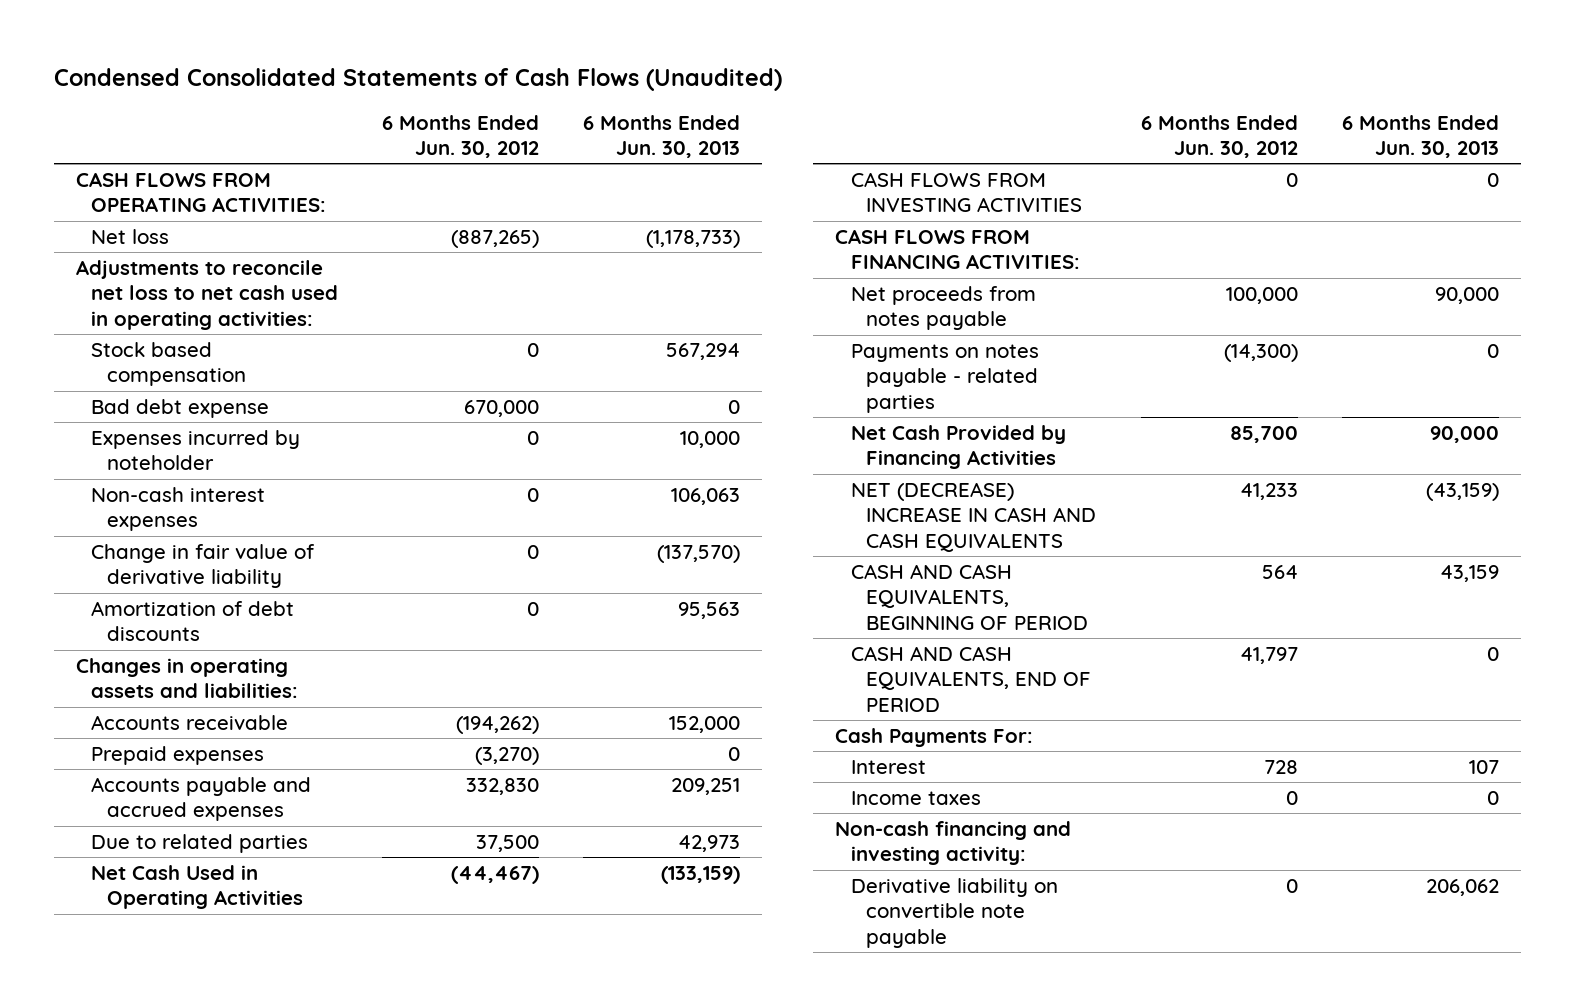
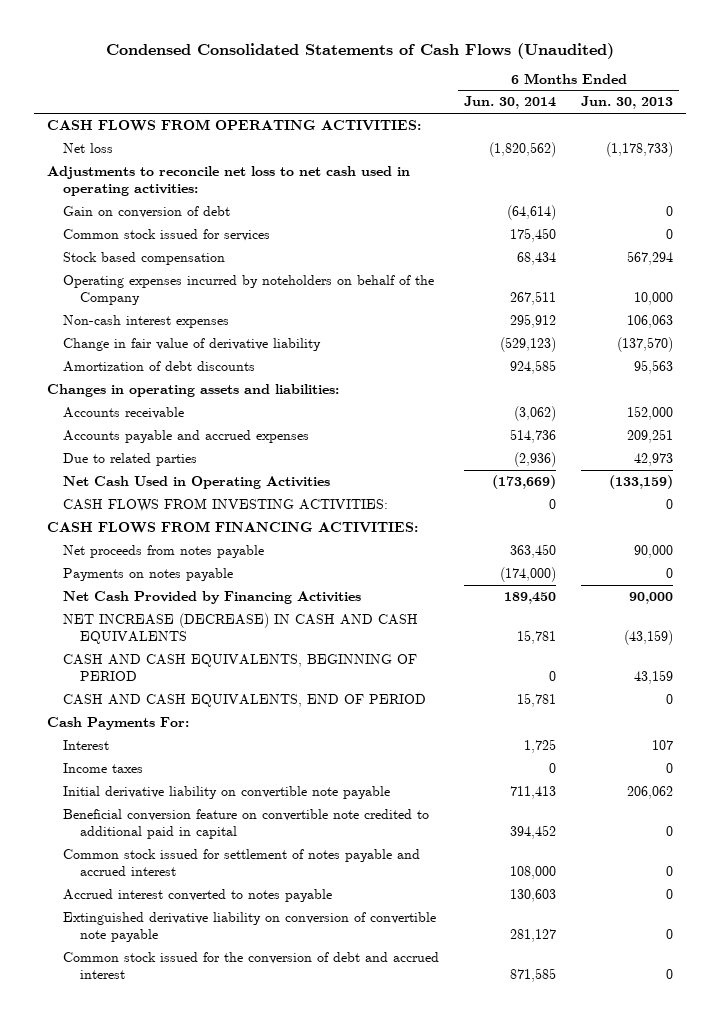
- | 6 Months Ended Jun. 30, 2012 | 6 Months Ended Jun. 30, 2013
+ | 6 Months Ended Jun. 30, 2014 | 6 Months Ended Jun. 30, 2013
+ Gain on conversion of debt | (64,614) | 0
+ Common stock issued for services | 175,450 | 0
- Bad debt expense | 670,000 | 0
- Expenses incurred by noteholder | 0 | 10,000
+ Operating expenses incurred by noteholders on behalf of the Company | 267,511 | 10,000
- Prepaid expenses | (3,270) | 0
- CASH FLOWS FROM INVESTING ACTIVITIES | 0 | 0
+ CASH FLOWS FROM INVESTING ACTIVITIES: | 0 | 0
- Payments on notes payable - related parties | (14,300) | 0
+ Payments on notes payable | (174,000) | 0
- NET (DECREASE) INCREASE IN CASH AND CASH EQUIVALENTS | 41,233 | (43,159)
+ NET INCREASE (DECREASE) IN CASH AND CASH EQUIVALENTS | 15,781 | (43,159)
- Non-cash financing and investing activity:
- Derivative liability on convertible note payable | 0 | 206,062
+ Initial derivative liability on convertible note payable | 711,413 | 206,062
+ Beneficial conversion feature on convertible note credited to additional paid in capital | 394,452 | 0
+ Common stock issued for settlement of notes payable and accrued interest | 108,000 | 0
+ Accrued interest converted to notes payable | 130,603 | 0
+ Extinguished derivative liability on conversion of convertible note payable | 281,127 | 0
+ Common stock issued for the conversion of debt and accrued interest | 871,585 | 0

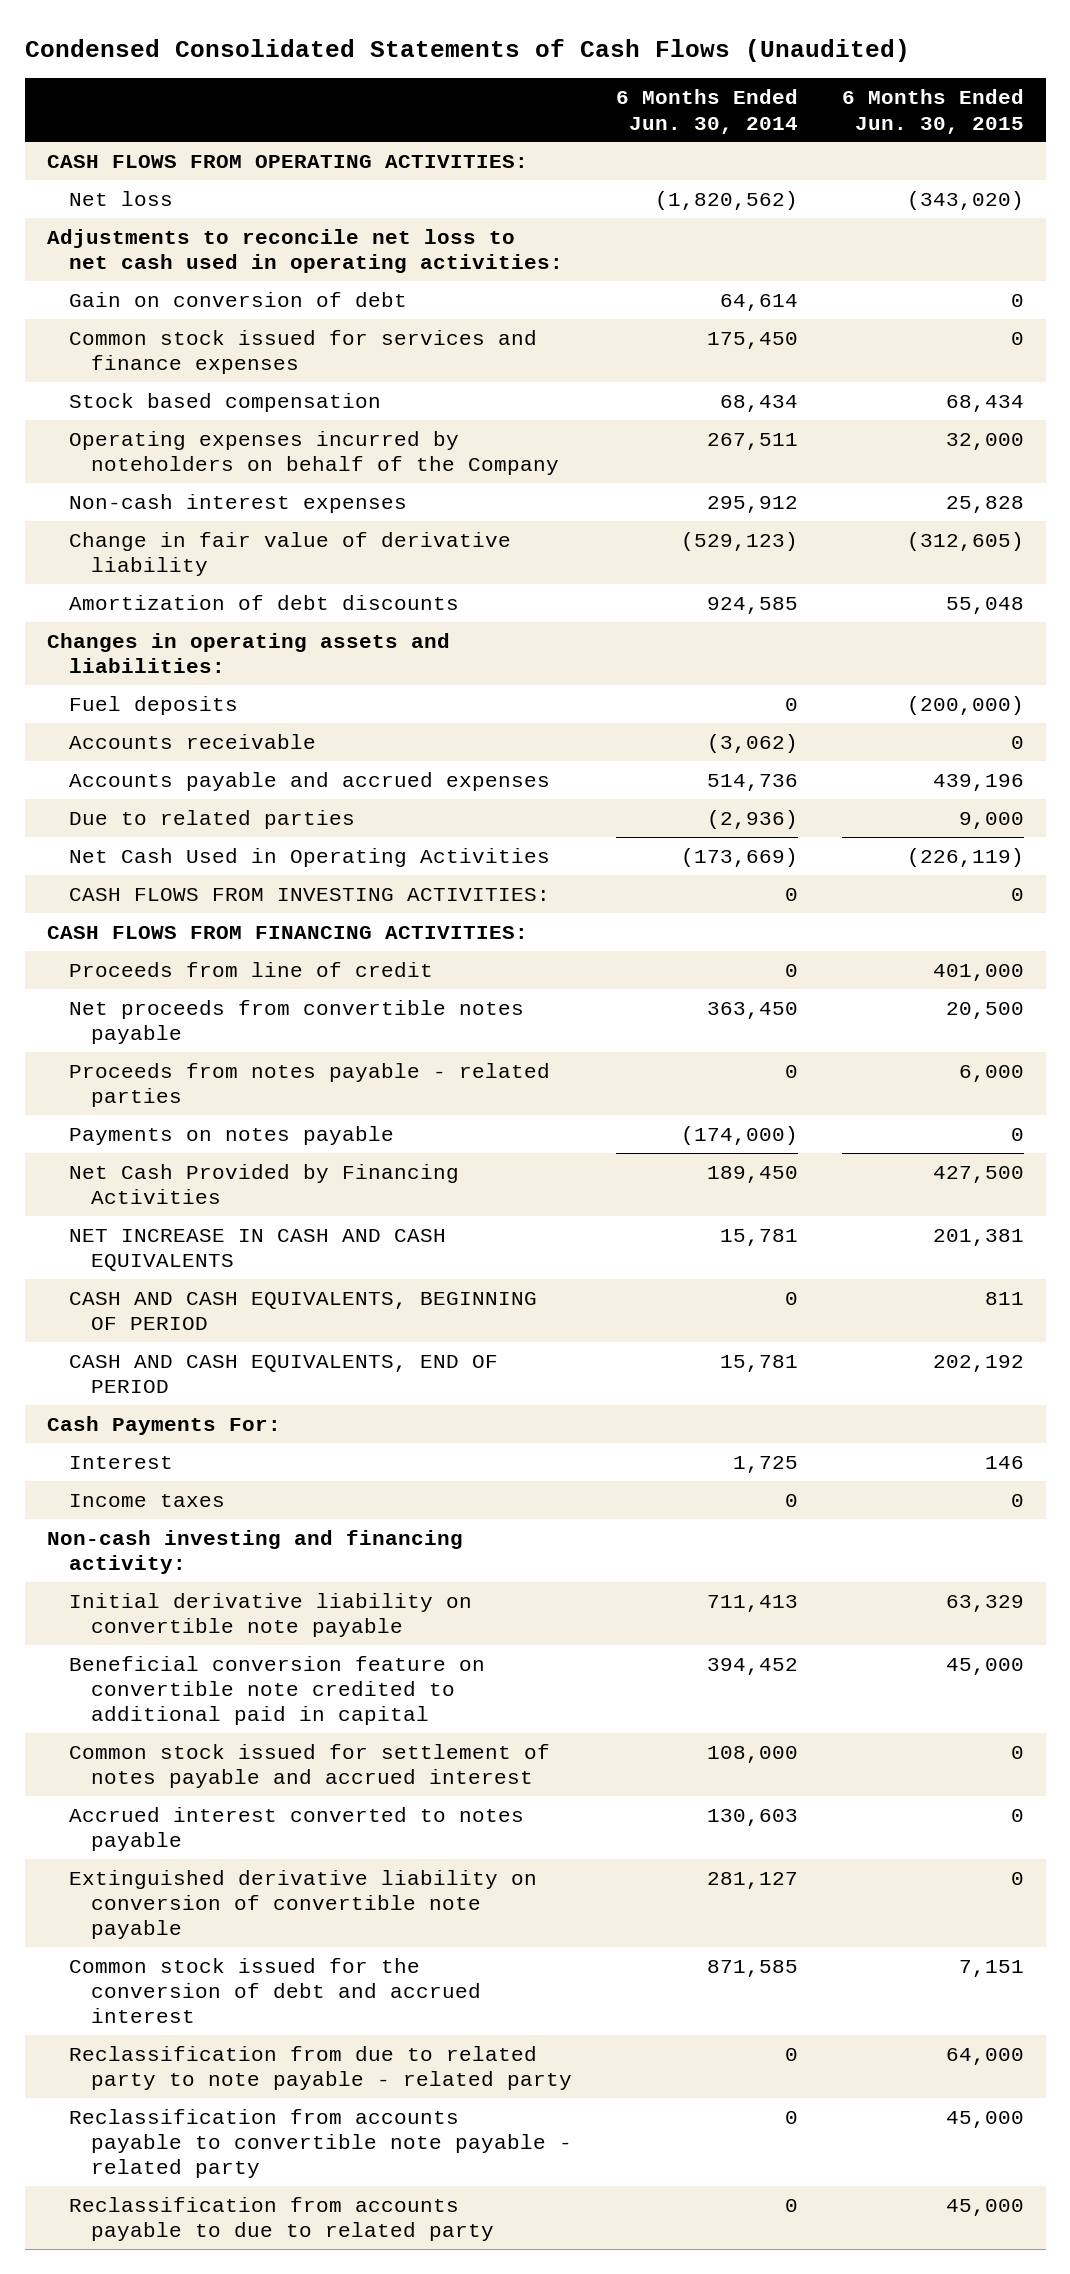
- | 6 Months Ended Jun. 30, 2014 | 6 Months Ended Jun. 30, 2013
+ | 6 Months Ended Jun. 30, 2014 | 6 Months Ended Jun. 30, 2015
- Gain on conversion of debt | (64,614) | 0
- Common stock issued for services | 175,450 | 0
+ Gain on conversion of debt | 64,614 | 0
+ Common stock issued for services and finance expenses | 175,450 | 0
+ Fuel deposits | 0 | (200,000)
- Net proceeds from notes payable | 363,450 | 90,000
+ Proceeds from line of credit | 0 | 401,000
+ Net proceeds from convertible notes payable | 363,450 | 20,500
+ Proceeds from notes payable - related parties | 0 | 6,000
- NET INCREASE (DECREASE) IN CASH AND CASH EQUIVALENTS | 15,781 | (43,159)
+ NET INCREASE IN CASH AND CASH EQUIVALENTS | 15,781 | 201,381
+ Non-cash investing and financing activity:
+ Reclassification from due to related party to note payable - related party | 0 | 64,000
+ Reclassification from accounts payable to convertible note payable - related party | 0 | 45,000
+ Reclassification from accounts payable to due to related party | 0 | 45,000

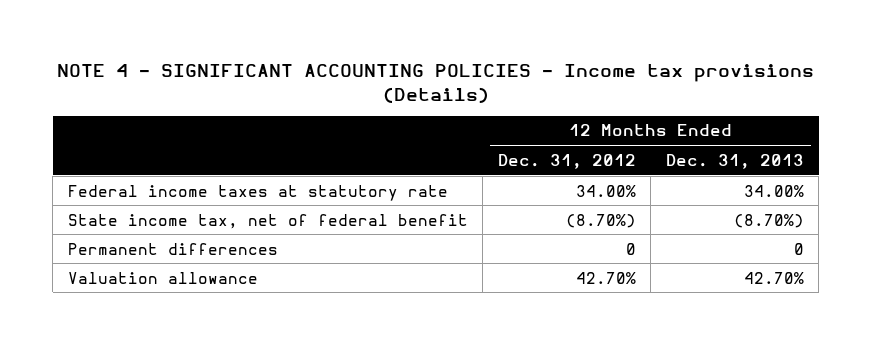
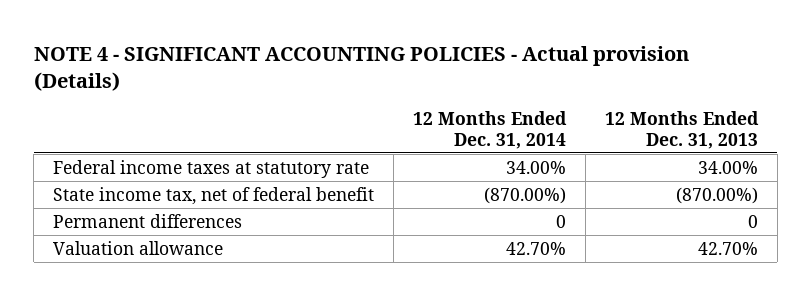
- NOTE 4 - SIGNIFICANT ACCOUNTING POLICIES - Income tax provisions (Details)
+ NOTE 4 - SIGNIFICANT ACCOUNTING POLICIES - Actual provision (Details)
- | 12 Months Ended Dec. 31, 2012 | 12 Months Ended Dec. 31, 2013
+ | 12 Months Ended Dec. 31, 2014 | 12 Months Ended Dec. 31, 2013
- State income tax, net of federal benefit | (8.70%) | (8.70%)
+ State income tax, net of federal benefit | (870.00%) | (870.00%)

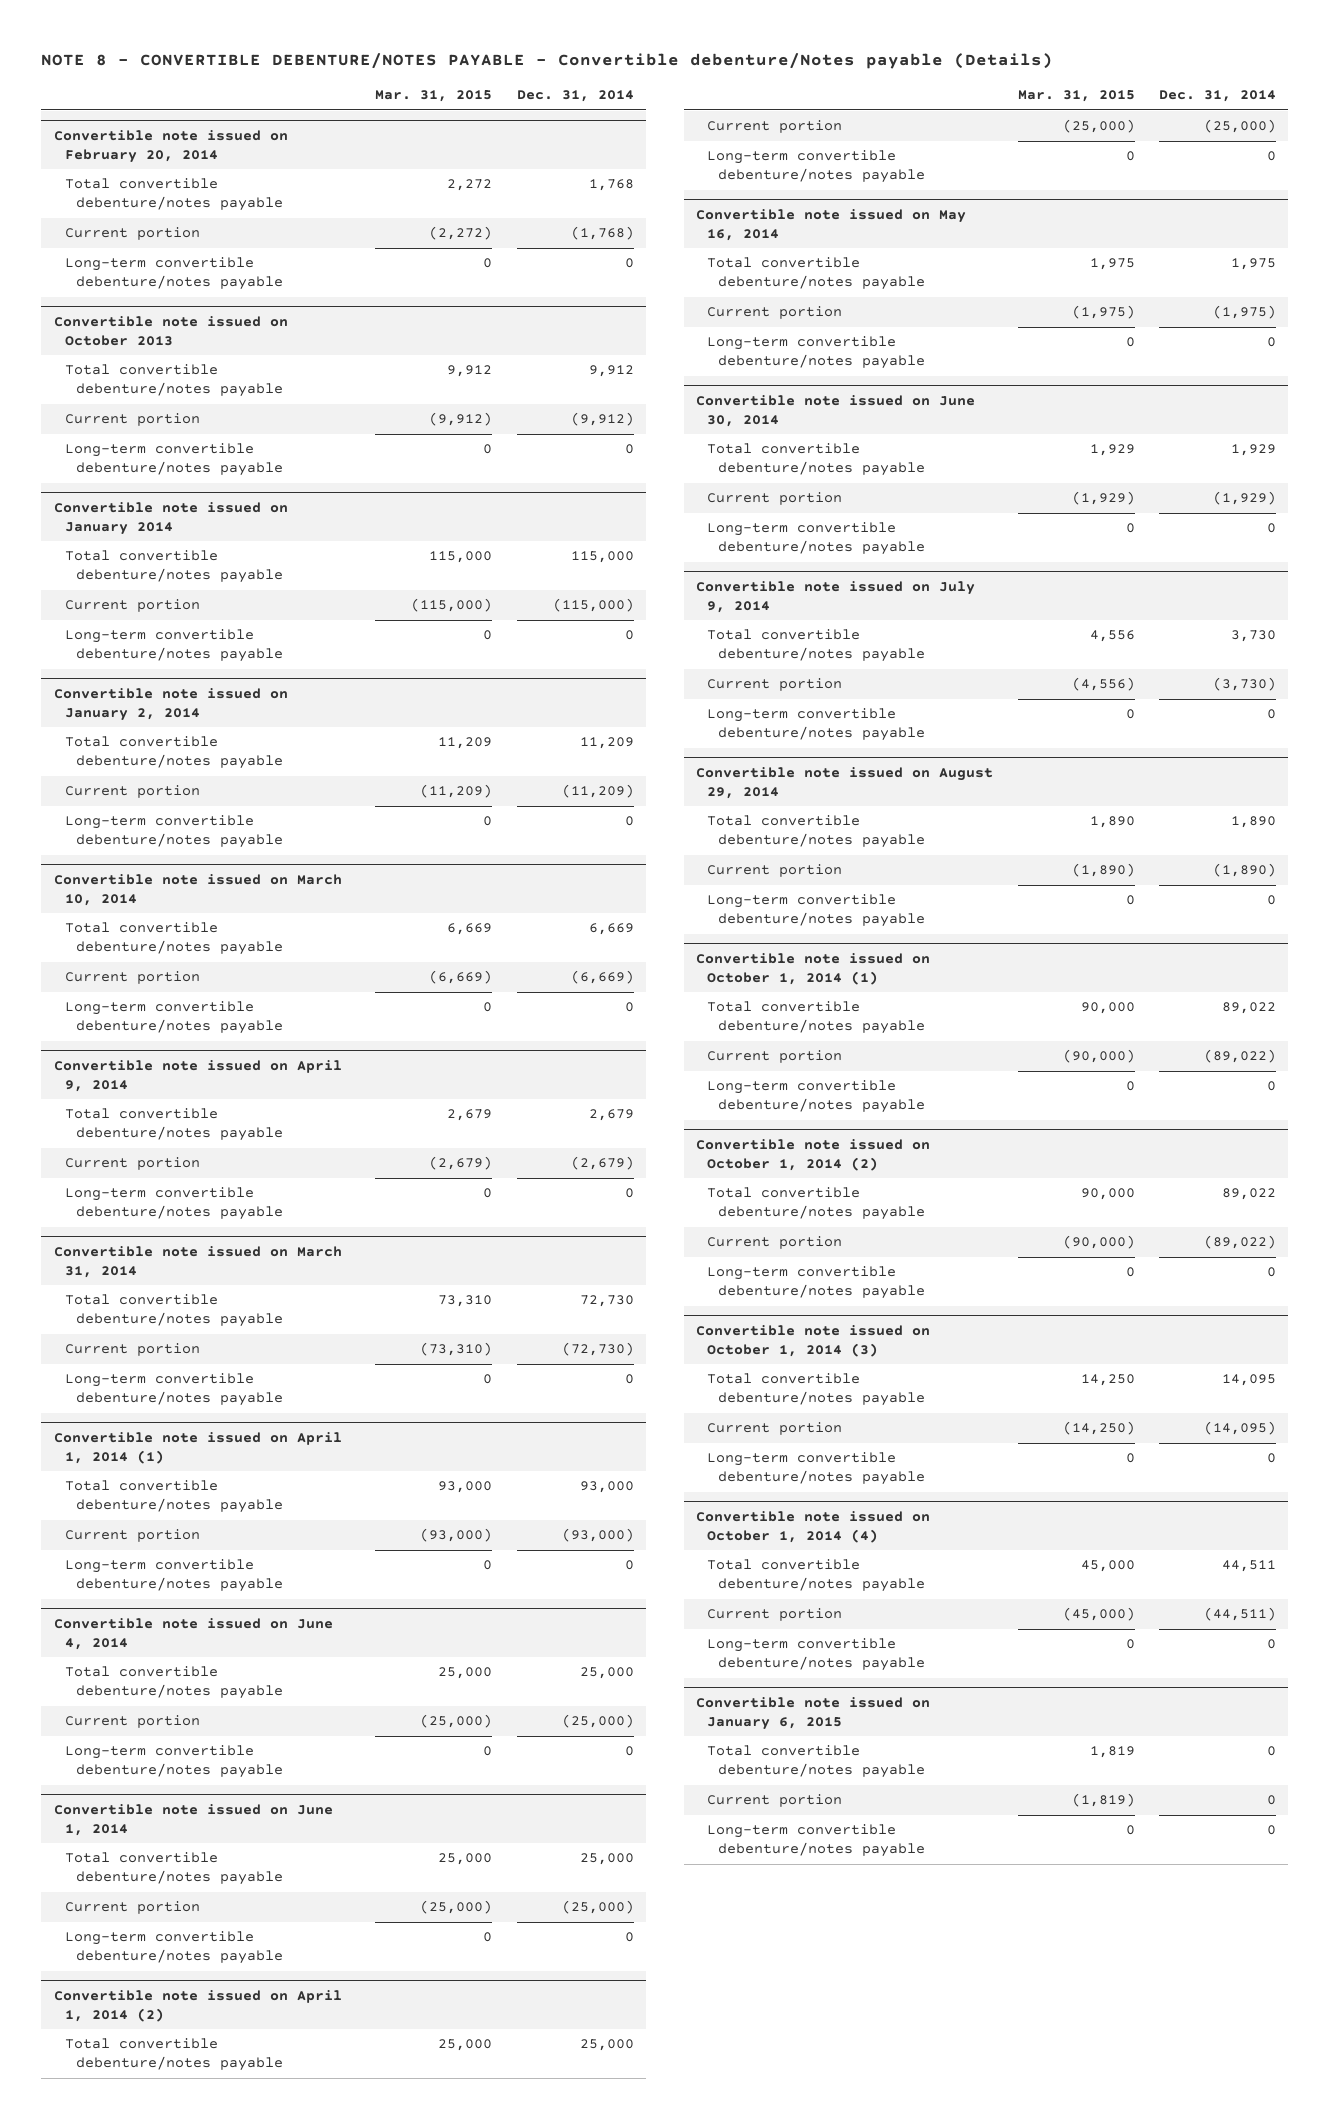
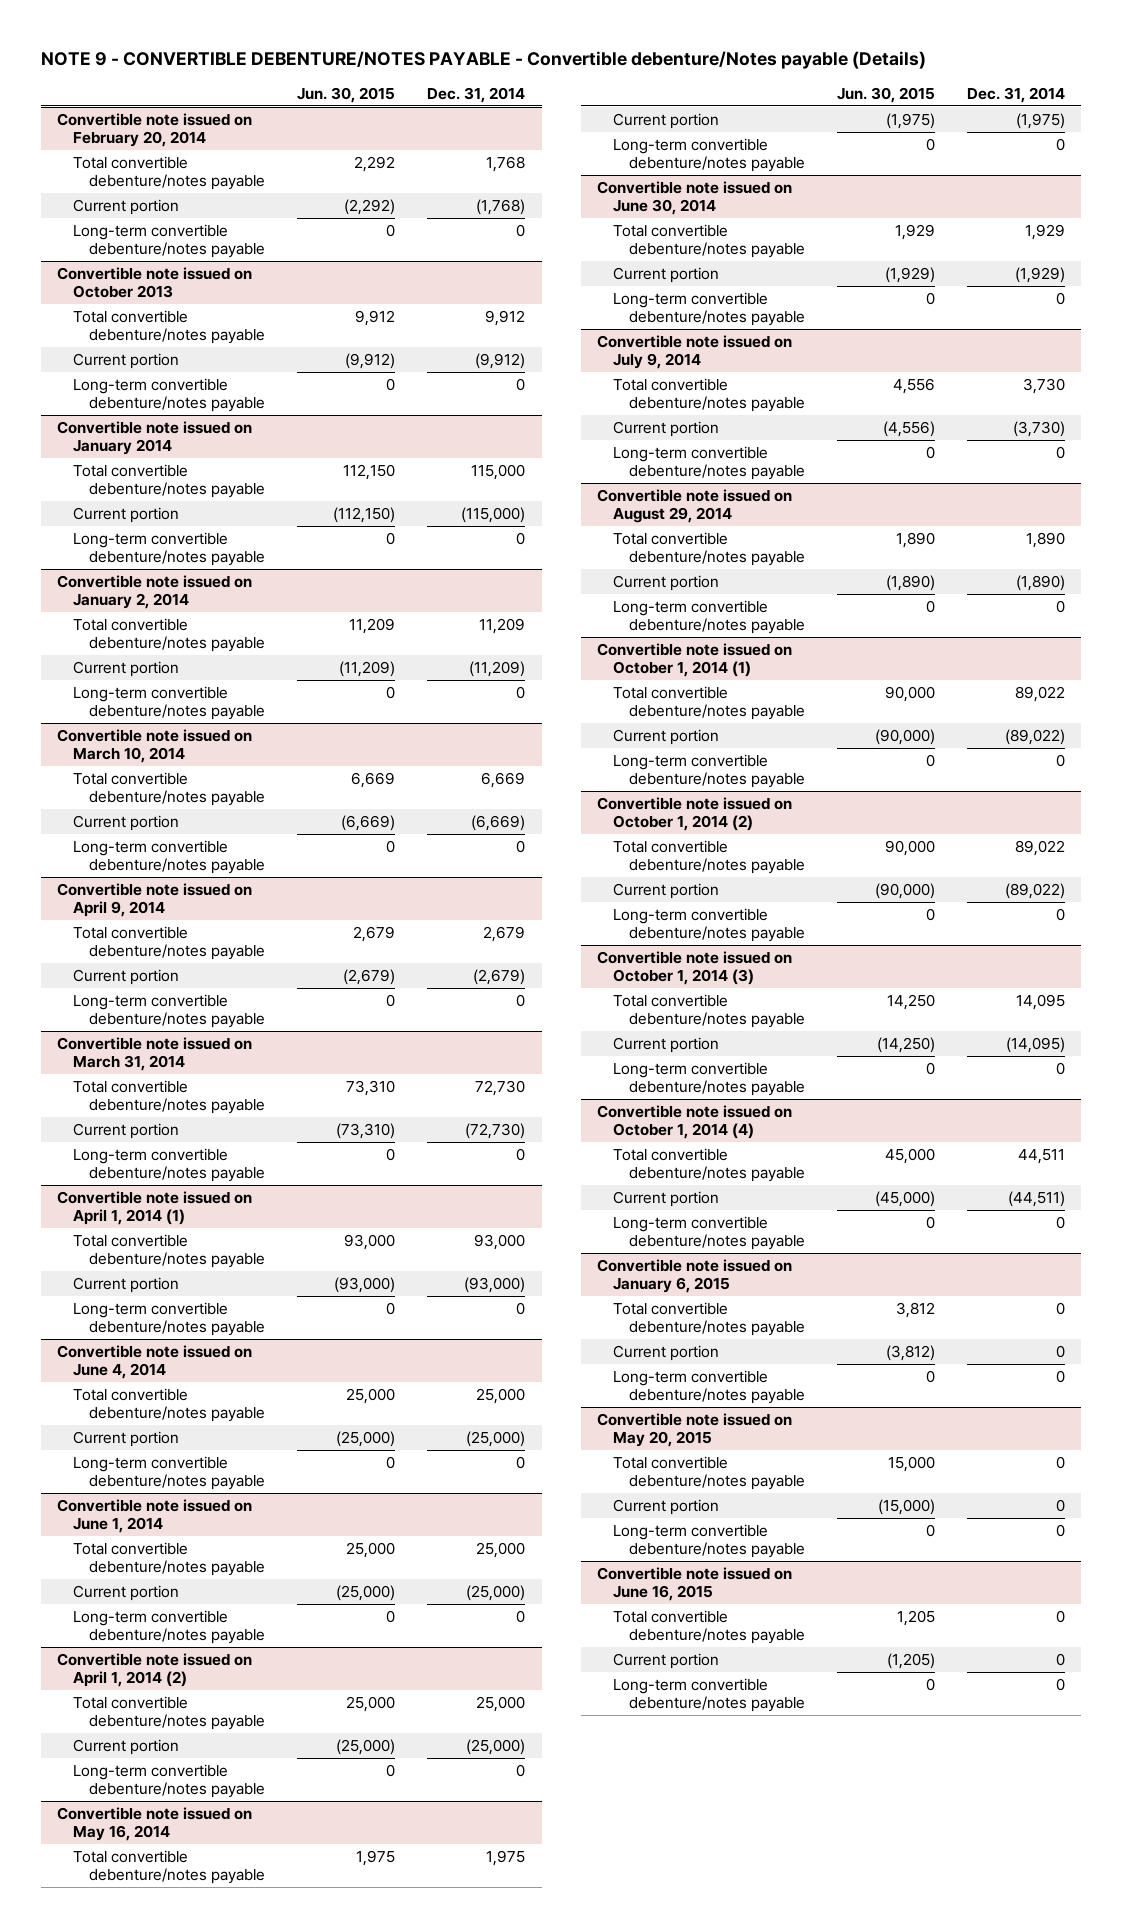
- NOTE 8 - CONVERTIBLE DEBENTURE/NOTES PAYABLE - Convertible debenture/Notes payable (Details)
+ NOTE 9 - CONVERTIBLE DEBENTURE/NOTES PAYABLE - Convertible debenture/Notes payable (Details)
- | Mar. 31, 2015 | Dec. 31, 2014
+ | Jun. 30, 2015 | Dec. 31, 2014
+ Convertible note issued on May 20, 2015
+ Total convertible debenture/notes payable | 15,000 | 0
+ Current portion | (15,000) | 0
+ Long-term convertible debenture/notes payable | 0 | 0
+ Convertible note issued on June 16, 2015
+ Total convertible debenture/notes payable | 1,205 | 0
+ Current portion | (1,205) | 0
+ Long-term convertible debenture/notes payable | 0 | 0

